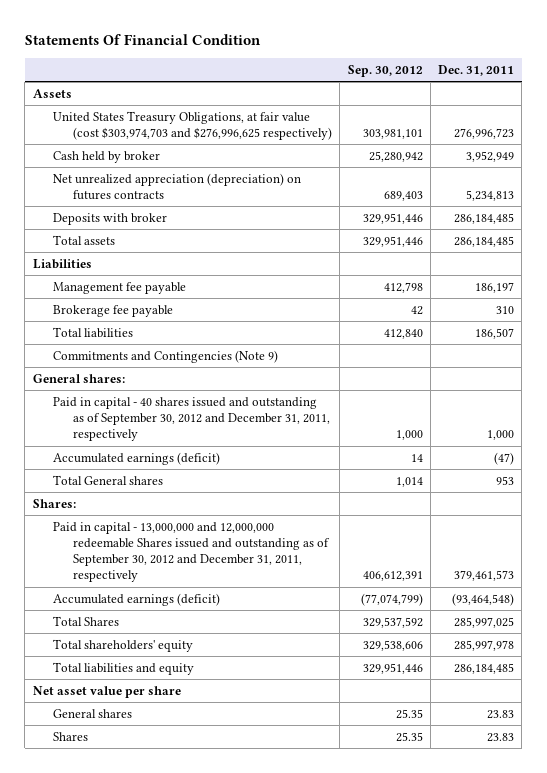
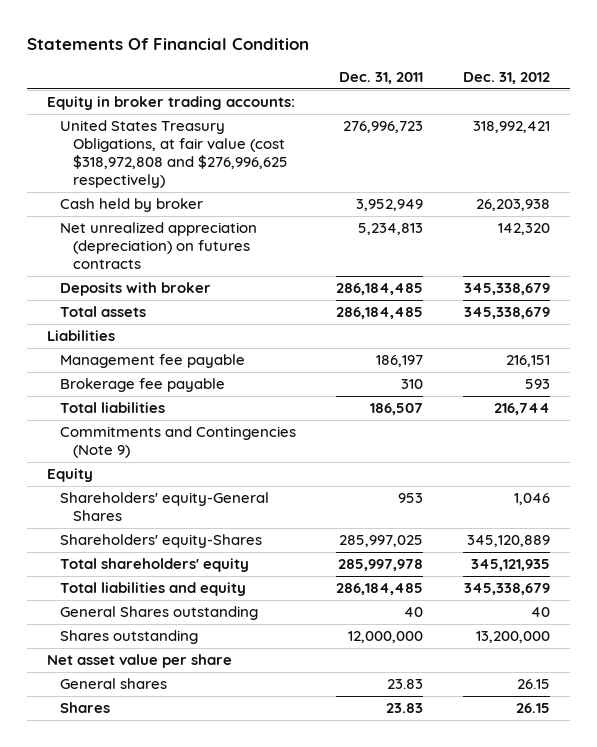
- | Sep. 30, 2012 | Dec. 31, 2011
+ | Dec. 31, 2011 | Dec. 31, 2012
- Assets
- United States Treasury Obligations, at fair value (cost $303,974,703 and $276,996,625 respectively) | 303,981,101 | 276,996,723
+ Equity in broker trading accounts:
+ United States Treasury Obligations, at fair value (cost $318,972,808 and $276,996,625 respectively) | 276,996,723 | 318,992,421
- General shares:
- Paid in capital - 40 shares issued and outstanding as of September 30, 2012 and December 31, 2011, respectively | 1,000 | 1,000
- Accumulated earnings (deficit) | 14 | (47)
- Total General shares | 1,014 | 953
- Shares:
- Paid in capital - 13,000,000 and 12,000,000 redeemable Shares issued and outstanding as of September 30, 2012 and December 31, 2011, respectively | 406,612,391 | 379,461,573
- Accumulated earnings (deficit) | (77,074,799) | (93,464,548)
- Total Shares | 329,537,592 | 285,997,025
+ Equity
+ Shareholders' equity-General Shares | 953 | 1,046
+ Shareholders' equity-Shares | 285,997,025 | 345,120,889
+ General Shares outstanding | 40 | 40
+ Shares outstanding | 12,000,000 | 13,200,000

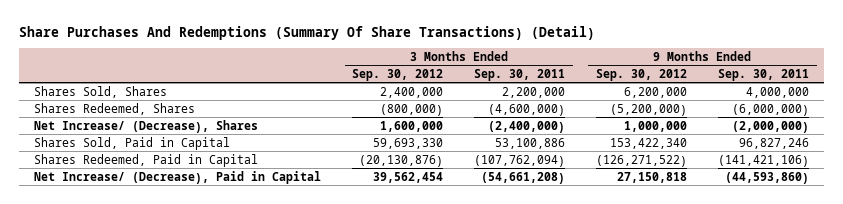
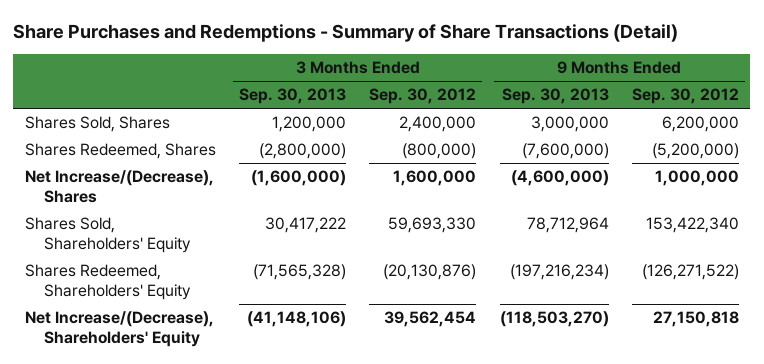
- Share Purchases And Redemptions (Summary Of Share Transactions) (Detail)
+ Share Purchases and Redemptions - Summary of Share Transactions (Detail)
- | 3 Months Ended Sep. 30, 2012 | 3 Months Ended Sep. 30, 2011 | 9 Months Ended Sep. 30, 2012 | 9 Months Ended Sep. 30, 2011
+ | 3 Months Ended Sep. 30, 2013 | 3 Months Ended Sep. 30, 2012 | 9 Months Ended Sep. 30, 2013 | 9 Months Ended Sep. 30, 2012
- Net Increase/ (Decrease), Shares | 1,600,000 | (2,400,000) | 1,000,000 | (2,000,000)
- Shares Sold, Paid in Capital | 59,693,330 | 53,100,886 | 153,422,340 | 96,827,246
- Shares Redeemed, Paid in Capital | (20,130,876) | (107,762,094) | (126,271,522) | (141,421,106)
- Net Increase/ (Decrease), Paid in Capital | 39,562,454 | (54,661,208) | 27,150,818 | (44,593,860)
+ Net Increase/(Decrease), Shares | (1,600,000) | 1,600,000 | (4,600,000) | 1,000,000
+ Shares Sold, Shareholders' Equity | 30,417,222 | 59,693,330 | 78,712,964 | 153,422,340
+ Shares Redeemed, Shareholders' Equity | (71,565,328) | (20,130,876) | (197,216,234) | (126,271,522)
+ Net Increase/(Decrease), Shareholders' Equity | (41,148,106) | 39,562,454 | (118,503,270) | 27,150,818

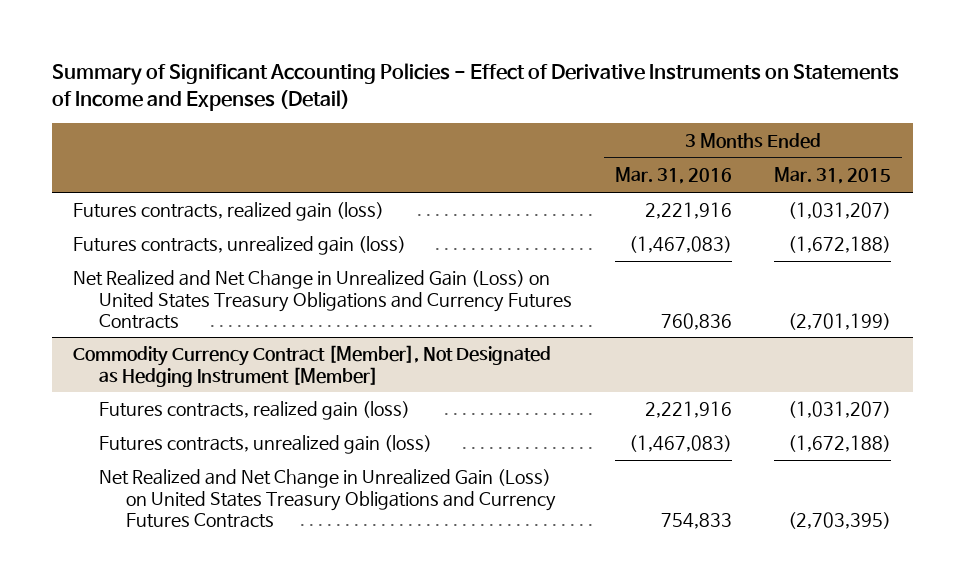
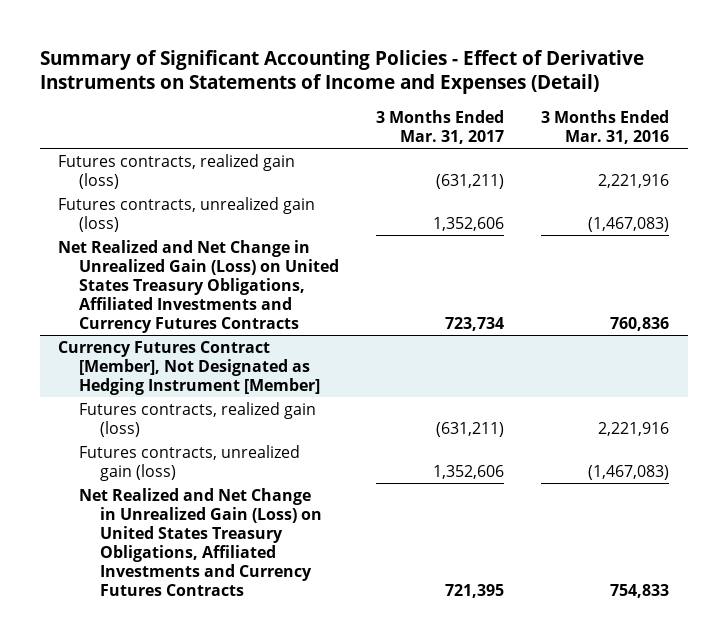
- | 3 Months Ended Mar. 31, 2016 | 3 Months Ended Mar. 31, 2015
+ | 3 Months Ended Mar. 31, 2017 | 3 Months Ended Mar. 31, 2016
- Net Realized and Net Change in Unrealized Gain (Loss) on United States Treasury Obligations and Currency Futures Contracts | 760,836 | (2,701,199)
- Commodity Currency Contract [Member], Not Designated as Hedging Instrument [Member]
+ Net Realized and Net Change in Unrealized Gain (Loss) on United States Treasury Obligations, Affiliated Investments and Currency Futures Contracts | 723,734 | 760,836
+ Currency Futures Contract [Member], Not Designated as Hedging Instrument [Member]
- Net Realized and Net Change in Unrealized Gain (Loss) on United States Treasury Obligations and Currency Futures Contracts | 754,833 | (2,703,395)
+ Net Realized and Net Change in Unrealized Gain (Loss) on United States Treasury Obligations, Affiliated Investments and Currency Futures Contracts | 721,395 | 754,833

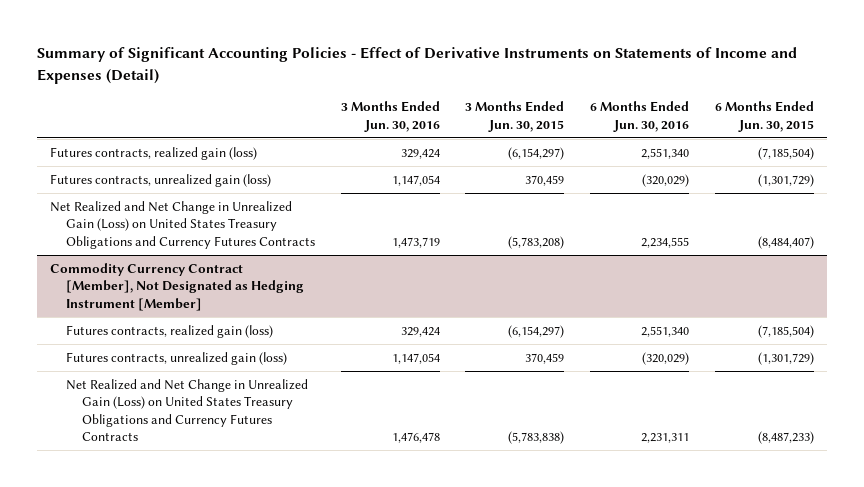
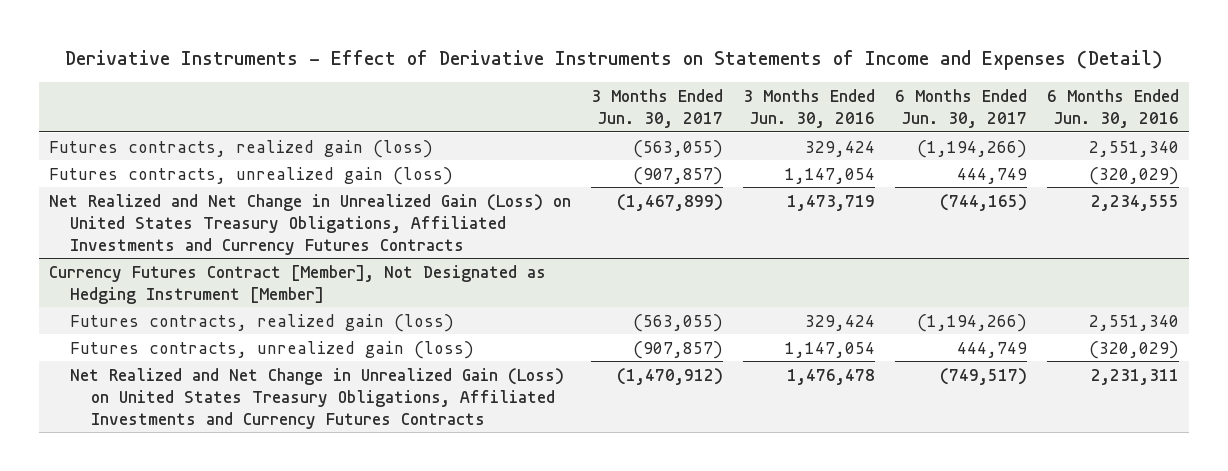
- Summary of Significant Accounting Policies - Effect of Derivative Instruments on Statements of Income and Expenses (Detail)
+ Derivative Instruments - Effect of Derivative Instruments on Statements of Income and Expenses (Detail)
- | 3 Months Ended Jun. 30, 2016 | 3 Months Ended Jun. 30, 2015 | 6 Months Ended Jun. 30, 2016 | 6 Months Ended Jun. 30, 2015
+ | 3 Months Ended Jun. 30, 2017 | 3 Months Ended Jun. 30, 2016 | 6 Months Ended Jun. 30, 2017 | 6 Months Ended Jun. 30, 2016
- Net Realized and Net Change in Unrealized Gain (Loss) on United States Treasury Obligations and Currency Futures Contracts | 1,473,719 | (5,783,208) | 2,234,555 | (8,484,407)
- Commodity Currency Contract [Member], Not Designated as Hedging Instrument [Member]
+ Net Realized and Net Change in Unrealized Gain (Loss) on United States Treasury Obligations, Affiliated Investments and Currency Futures Contracts | (1,467,899) | 1,473,719 | (744,165) | 2,234,555
+ Currency Futures Contract [Member], Not Designated as Hedging Instrument [Member]
- Net Realized and Net Change in Unrealized Gain (Loss) on United States Treasury Obligations and Currency Futures Contracts | 1,476,478 | (5,783,838) | 2,231,311 | (8,487,233)
+ Net Realized and Net Change in Unrealized Gain (Loss) on United States Treasury Obligations, Affiliated Investments and Currency Futures Contracts | (1,470,912) | 1,476,478 | (749,517) | 2,231,311

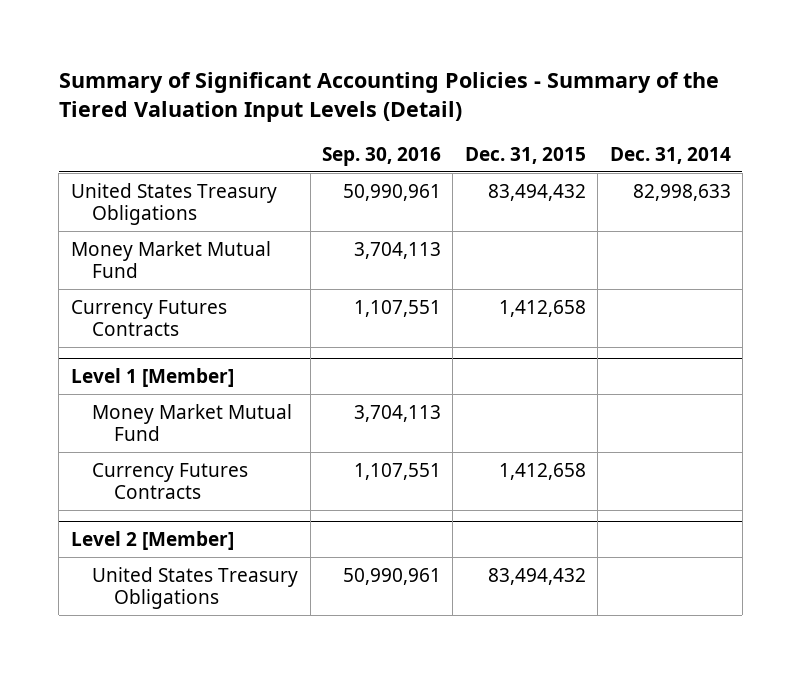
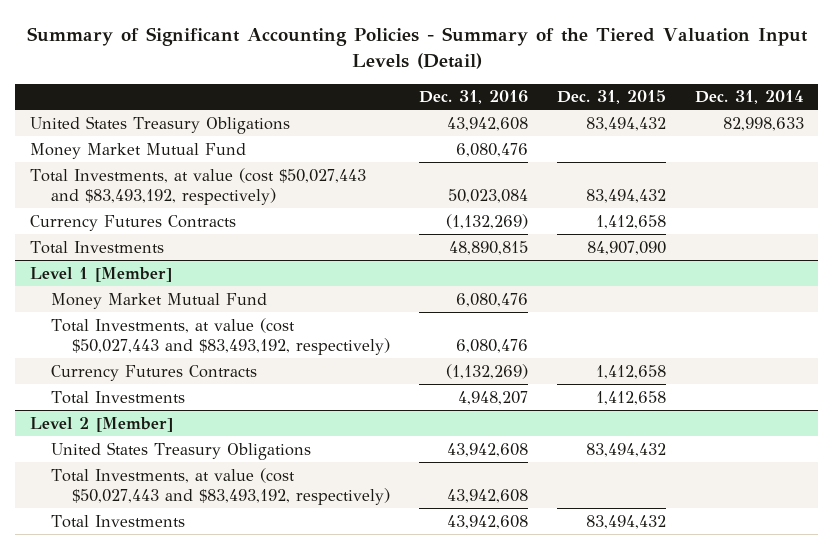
- | Sep. 30, 2016 | Dec. 31, 2015 | Dec. 31, 2014
+ | Dec. 31, 2016 | Dec. 31, 2015 | Dec. 31, 2014
+ Total Investments, at value (cost $50,027,443 and $83,493,192, respectively) | 50,023,084 | 83,494,432 |
+ Total Investments | 48,890,815 | 84,907,090 |
@ Level 1 [Member]
+ Total Investments, at value (cost $50,027,443 and $83,493,192, respectively) | 6,080,476 | |
+ Total Investments | 4,948,207 | 1,412,658 |
@ Level 2 [Member]
+ Total Investments, at value (cost $50,027,443 and $83,493,192, respectively) | 43,942,608 | |
+ Total Investments | 43,942,608 | 83,494,432 |

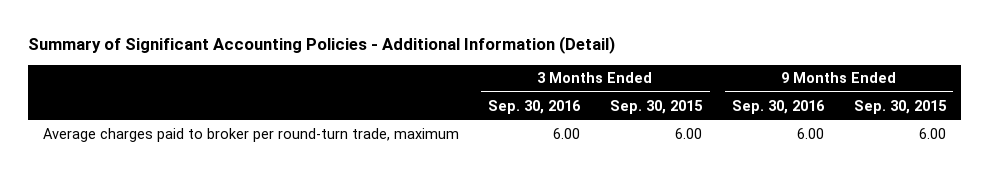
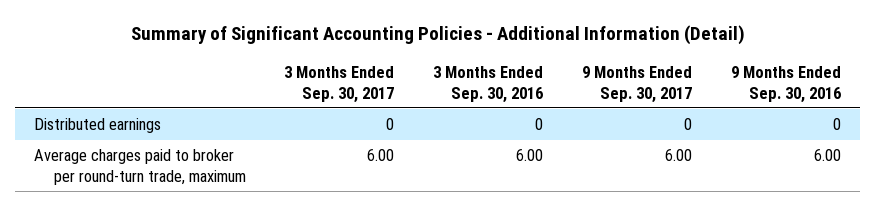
- | 3 Months Ended Sep. 30, 2016 | 3 Months Ended Sep. 30, 2015 | 9 Months Ended Sep. 30, 2016 | 9 Months Ended Sep. 30, 2015
+ | 3 Months Ended Sep. 30, 2017 | 3 Months Ended Sep. 30, 2016 | 9 Months Ended Sep. 30, 2017 | 9 Months Ended Sep. 30, 2016
+ Distributed earnings | 0 | 0 | 0 | 0

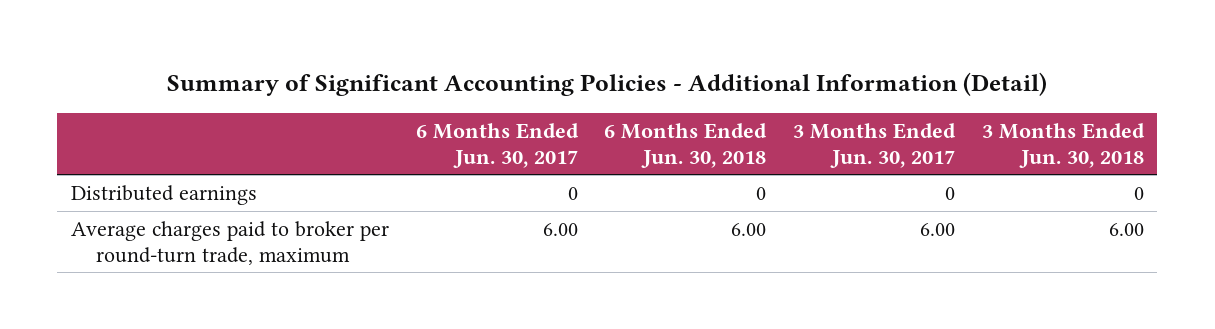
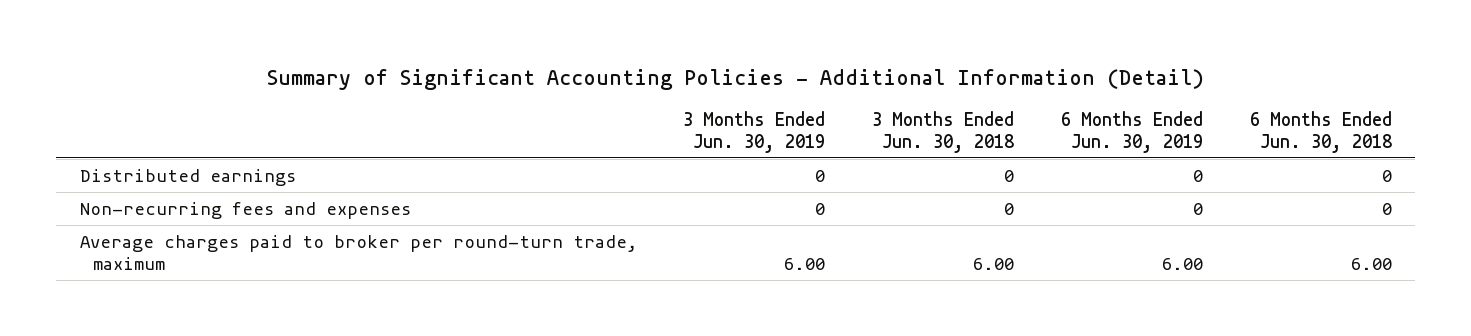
- | 6 Months Ended Jun. 30, 2017 | 6 Months Ended Jun. 30, 2018 | 3 Months Ended Jun. 30, 2017 | 3 Months Ended Jun. 30, 2018
+ | 3 Months Ended Jun. 30, 2019 | 3 Months Ended Jun. 30, 2018 | 6 Months Ended Jun. 30, 2019 | 6 Months Ended Jun. 30, 2018
+ Non-recurring fees and expenses | 0 | 0 | 0 | 0

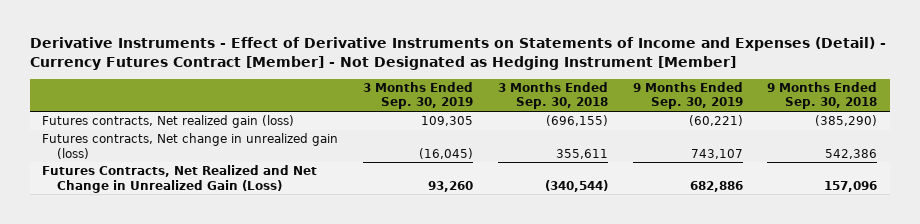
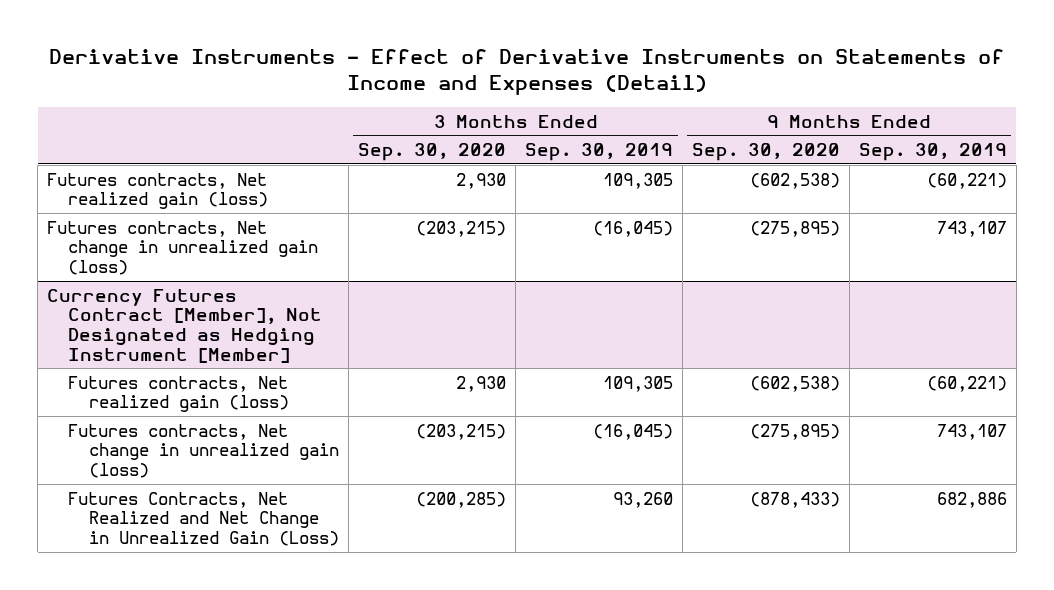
- Derivative Instruments - Effect of Derivative Instruments on Statements of Income and Expenses (Detail) - Currency Futures Contract [Member] - Not Designated as Hedging Instrument [Member]
+ Derivative Instruments - Effect of Derivative Instruments on Statements of Income and Expenses (Detail)
- | 3 Months Ended Sep. 30, 2019 | 3 Months Ended Sep. 30, 2018 | 9 Months Ended Sep. 30, 2019 | 9 Months Ended Sep. 30, 2018
+ | 3 Months Ended Sep. 30, 2020 | 3 Months Ended Sep. 30, 2019 | 9 Months Ended Sep. 30, 2020 | 9 Months Ended Sep. 30, 2019
+ Currency Futures Contract [Member], Not Designated as Hedging Instrument [Member]
+ Futures contracts, Net realized gain (loss) | 2,930 | 109,305 | (602,538) | (60,221)
+ Futures contracts, Net change in unrealized gain (loss) | (203,215) | (16,045) | (275,895) | 743,107

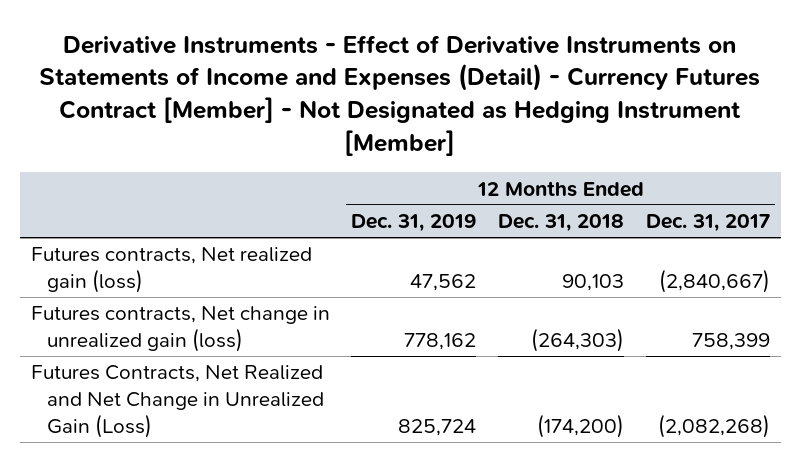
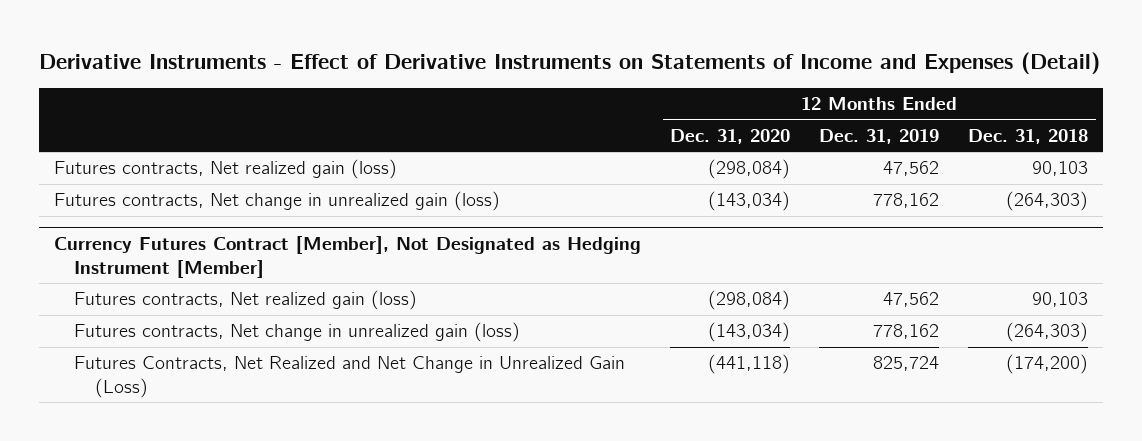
- Derivative Instruments - Effect of Derivative Instruments on Statements of Income and Expenses (Detail) - Currency Futures Contract [Member] - Not Designated as Hedging Instrument [Member]
+ Derivative Instruments - Effect of Derivative Instruments on Statements of Income and Expenses (Detail)
- | 12 Months Ended Dec. 31, 2019 | 12 Months Ended Dec. 31, 2018 | 12 Months Ended Dec. 31, 2017
+ | 12 Months Ended Dec. 31, 2020 | 12 Months Ended Dec. 31, 2019 | 12 Months Ended Dec. 31, 2018
+ Currency Futures Contract [Member], Not Designated as Hedging Instrument [Member]
+ Futures contracts, Net realized gain (loss) | (298,084) | 47,562 | 90,103
+ Futures contracts, Net change in unrealized gain (loss) | (143,034) | 778,162 | (264,303)

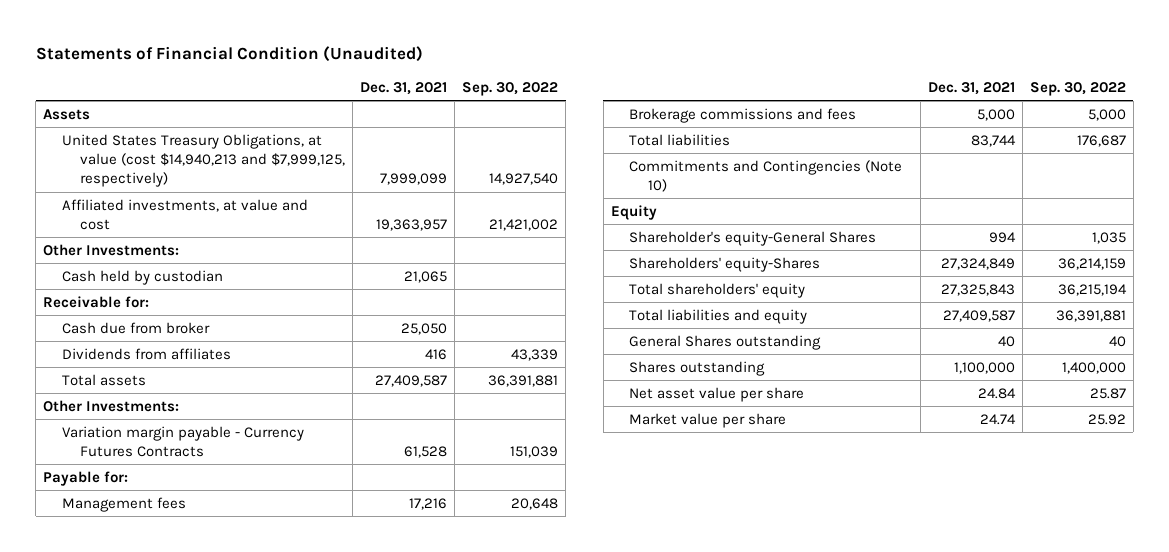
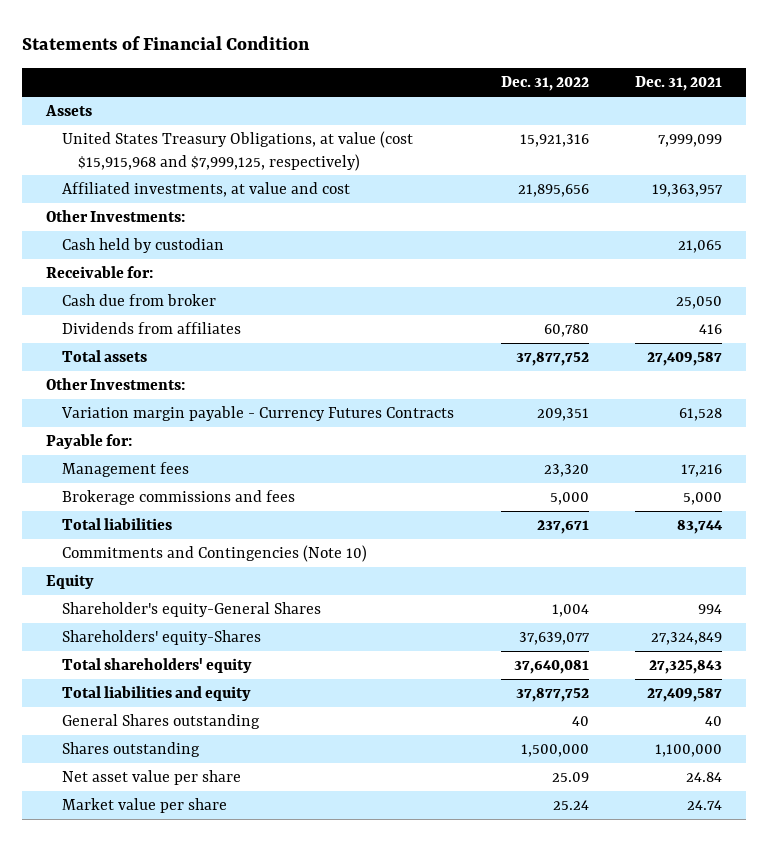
- Statements of Financial Condition (Unaudited)
+ Statements of Financial Condition
- | Dec. 31, 2021 | Sep. 30, 2022
+ | Dec. 31, 2022 | Dec. 31, 2021
- United States Treasury Obligations, at value (cost $14,940,213 and $7,999,125, respectively) | 7,999,099 | 14,927,540
+ United States Treasury Obligations, at value (cost $15,915,968 and $7,999,125, respectively) | 15,921,316 | 7,999,099

